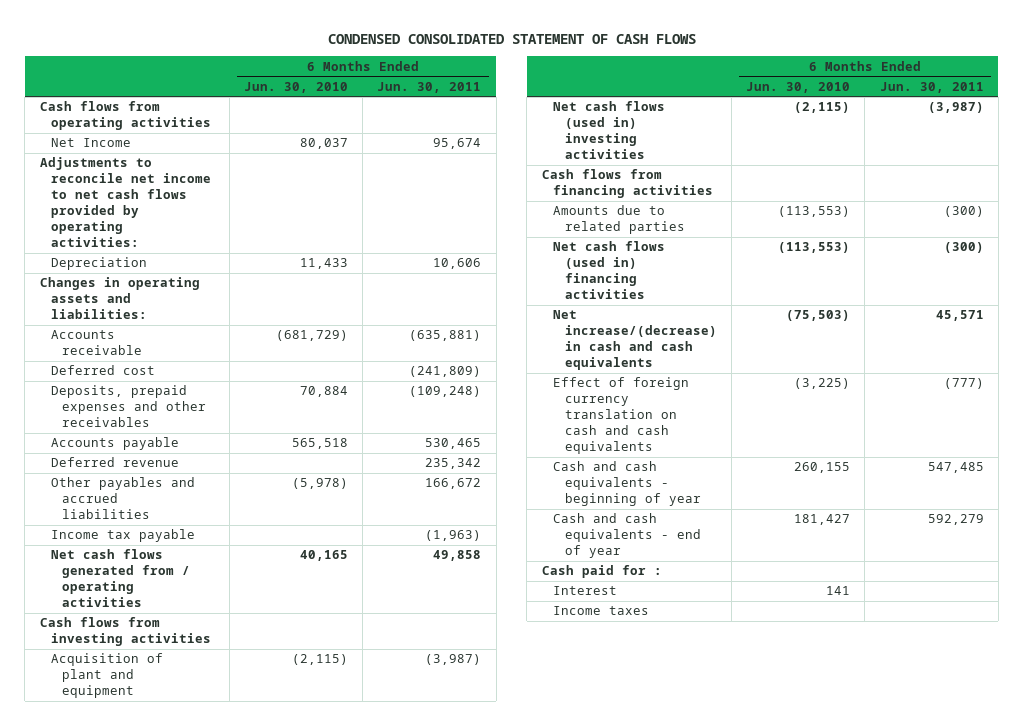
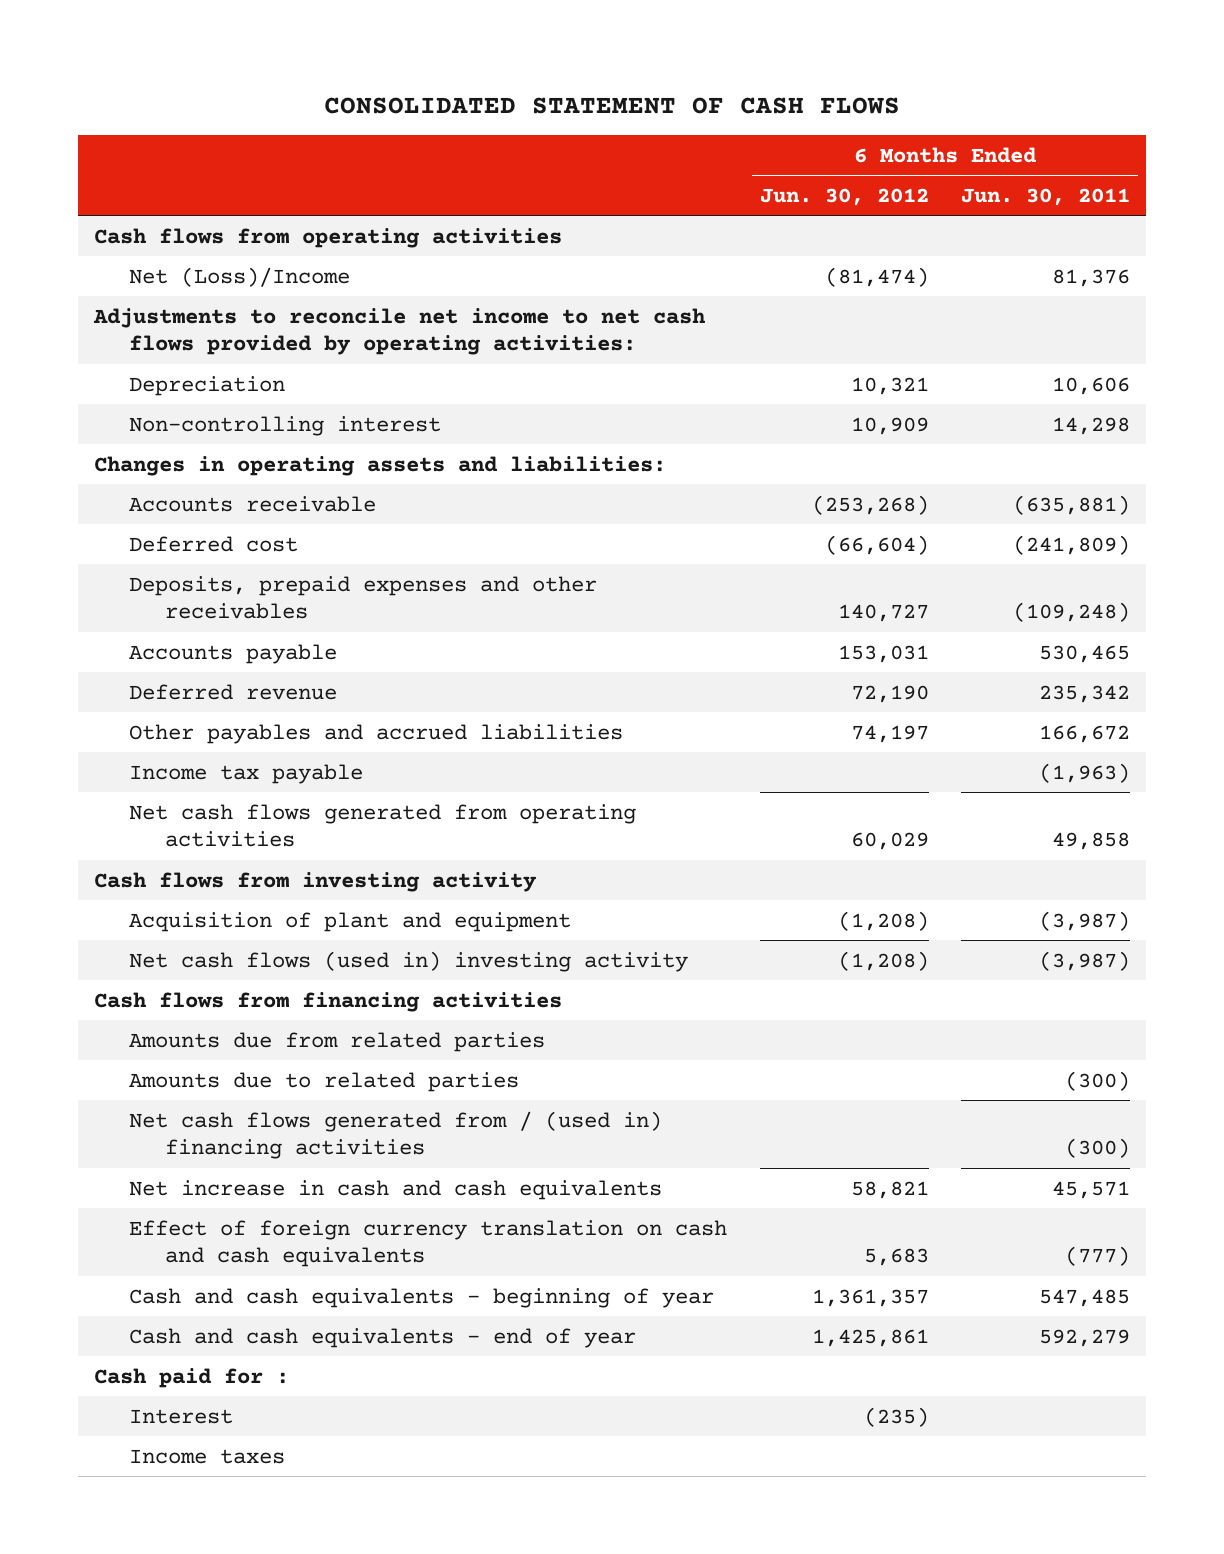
- CONDENSED CONSOLIDATED STATEMENT OF CASH FLOWS
+ CONSOLIDATED STATEMENT OF CASH FLOWS
- | 6 Months Ended Jun. 30, 2010 | 6 Months Ended Jun. 30, 2011
+ | 6 Months Ended Jun. 30, 2012 | 6 Months Ended Jun. 30, 2011
- Net Income | 80,037 | 95,674
+ Net (Loss)/Income | (81,474) | 81,376
+ Non-controlling interest | 10,909 | 14,298
- Net cash flows generated from / operating activities | 40,165 | 49,858
- Cash flows from investing activities
+ Net cash flows generated from operating activities | 60,029 | 49,858
+ Cash flows from investing activity
- Net cash flows (used in) investing activities | (2,115) | (3,987)
+ Net cash flows (used in) investing activity | (1,208) | (3,987)
+ Amounts due from related parties
- Net cash flows (used in) financing activities | (113,553) | (300)
- Net increase/(decrease) in cash and cash equivalents | (75,503) | 45,571
+ Net cash flows generated from / (used in) financing activities | | (300)
+ Net increase in cash and cash equivalents | 58,821 | 45,571

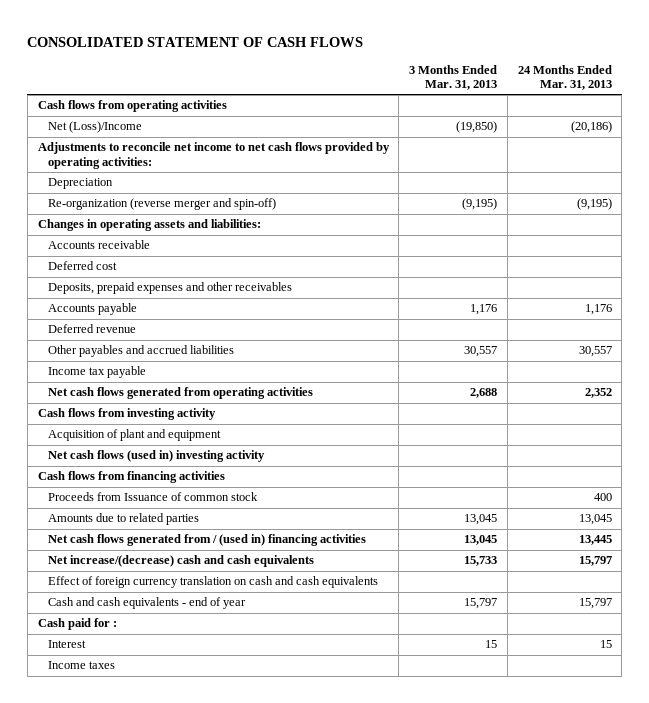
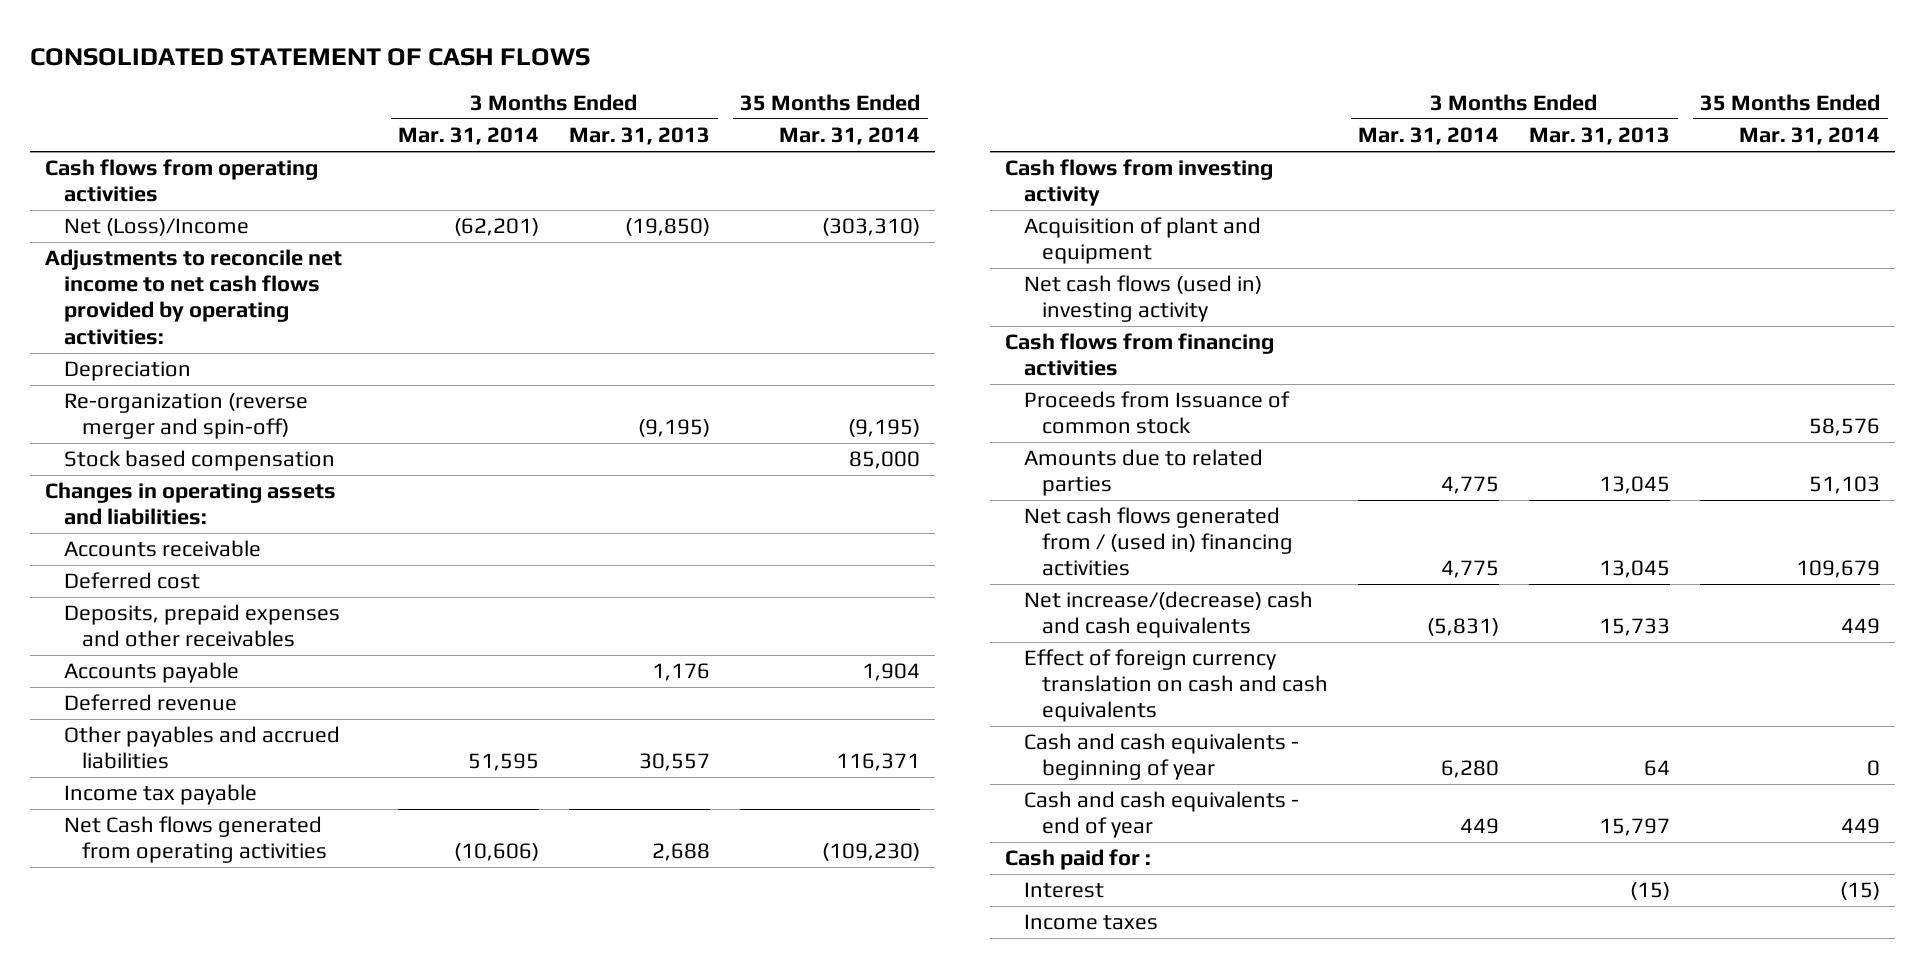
- | 3 Months Ended Mar. 31, 2013 | 24 Months Ended Mar. 31, 2013
+ | 3 Months Ended Mar. 31, 2014 | 3 Months Ended Mar. 31, 2013 | 35 Months Ended Mar. 31, 2014
+ Stock based compensation | | | 85,000
- Net cash flows generated from operating activities | 2,688 | 2,352
+ Net Cash flows generated from operating activities | (10,606) | 2,688 | (109,230)
+ Cash and cash equivalents - beginning of year | 6,280 | 64 | 0
- Interest | 15 | 15
+ Interest | | (15) | (15)

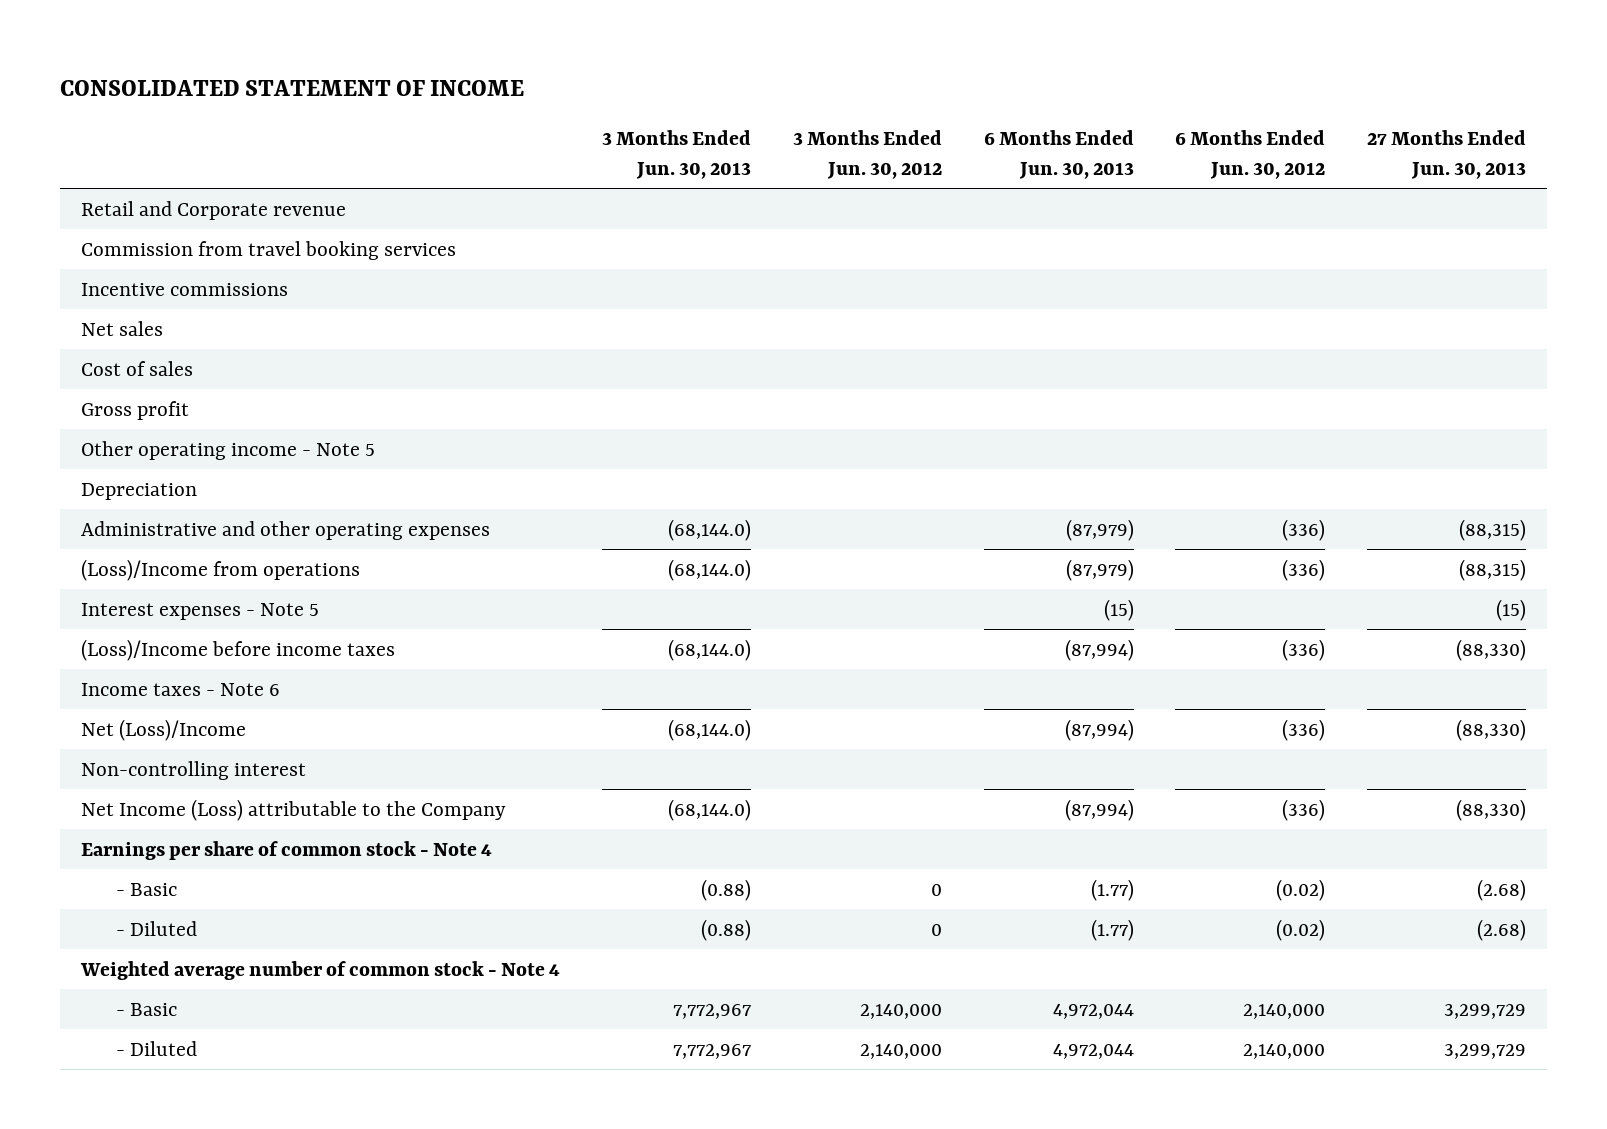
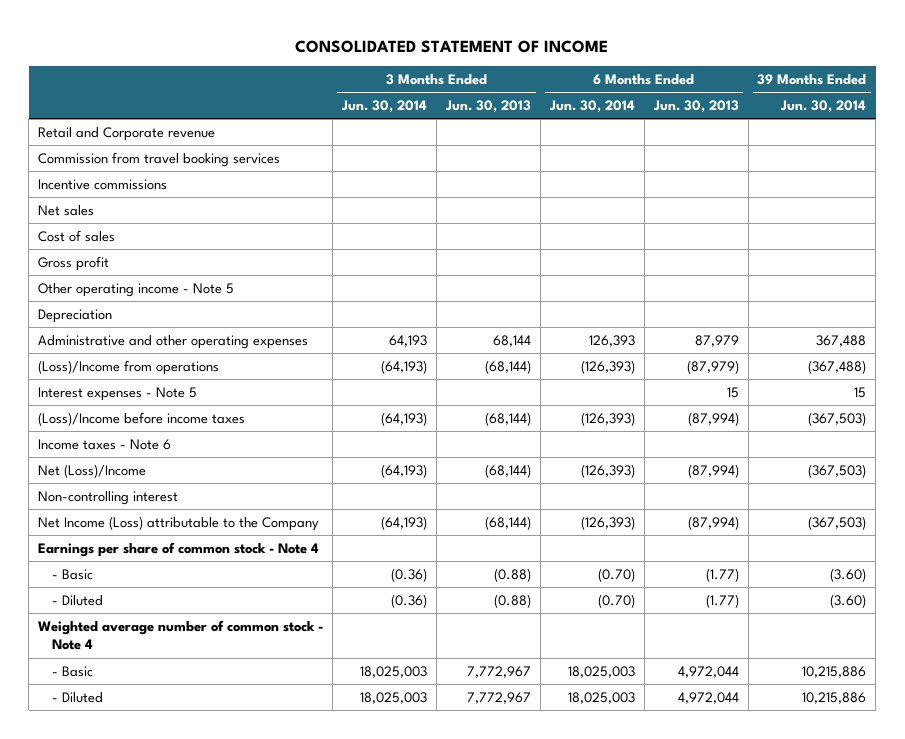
- | 3 Months Ended Jun. 30, 2013 | 3 Months Ended Jun. 30, 2012 | 6 Months Ended Jun. 30, 2013 | 6 Months Ended Jun. 30, 2012 | 27 Months Ended Jun. 30, 2013
+ | 3 Months Ended Jun. 30, 2014 | 3 Months Ended Jun. 30, 2013 | 6 Months Ended Jun. 30, 2014 | 6 Months Ended Jun. 30, 2013 | 39 Months Ended Jun. 30, 2014
- Administrative and other operating expenses | (68,144.0) | | (87,979) | (336) | (88,315)
- (Loss)/Income from operations | (68,144.0) | | (87,979) | (336) | (88,315)
- Interest expenses - Note 5 | | | (15) | | (15)
- (Loss)/Income before income taxes | (68,144.0) | | (87,994) | (336) | (88,330)
+ Administrative and other operating expenses | 64,193 | 68,144 | 126,393 | 87,979 | 367,488
+ (Loss)/Income from operations | (64,193) | (68,144) | (126,393) | (87,979) | (367,488)
+ Interest expenses - Note 5 | | | | 15 | 15
+ (Loss)/Income before income taxes | (64,193) | (68,144) | (126,393) | (87,994) | (367,503)
- Net (Loss)/Income | (68,144.0) | | (87,994) | (336) | (88,330)
+ Net (Loss)/Income | (64,193) | (68,144) | (126,393) | (87,994) | (367,503)
- Net Income (Loss) attributable to the Company | (68,144.0) | | (87,994) | (336) | (88,330)
+ Net Income (Loss) attributable to the Company | (64,193) | (68,144) | (126,393) | (87,994) | (367,503)

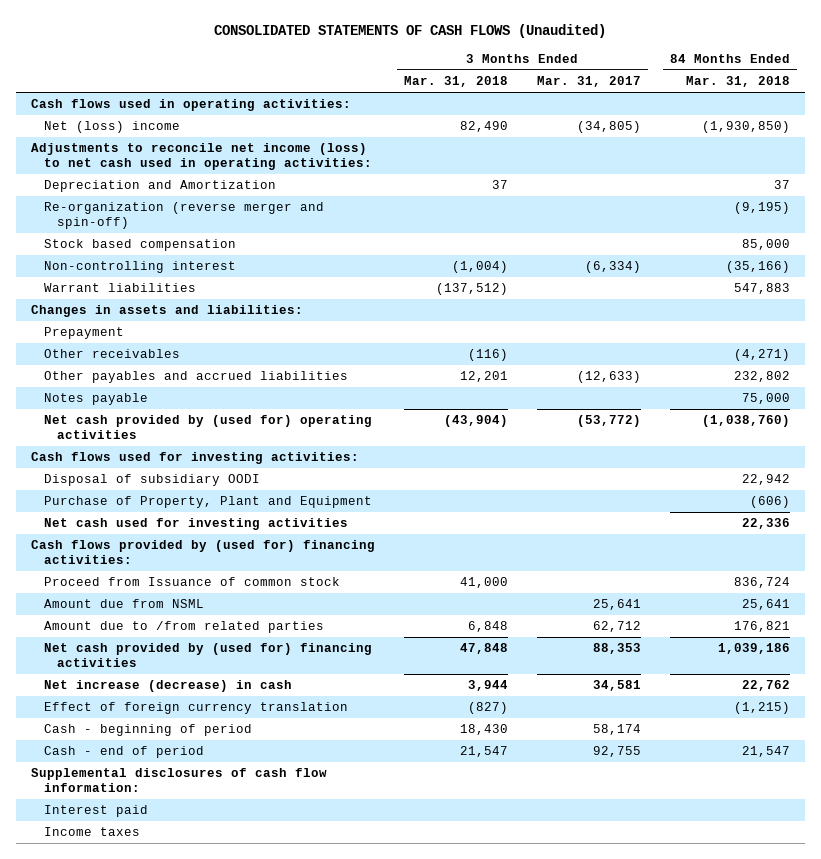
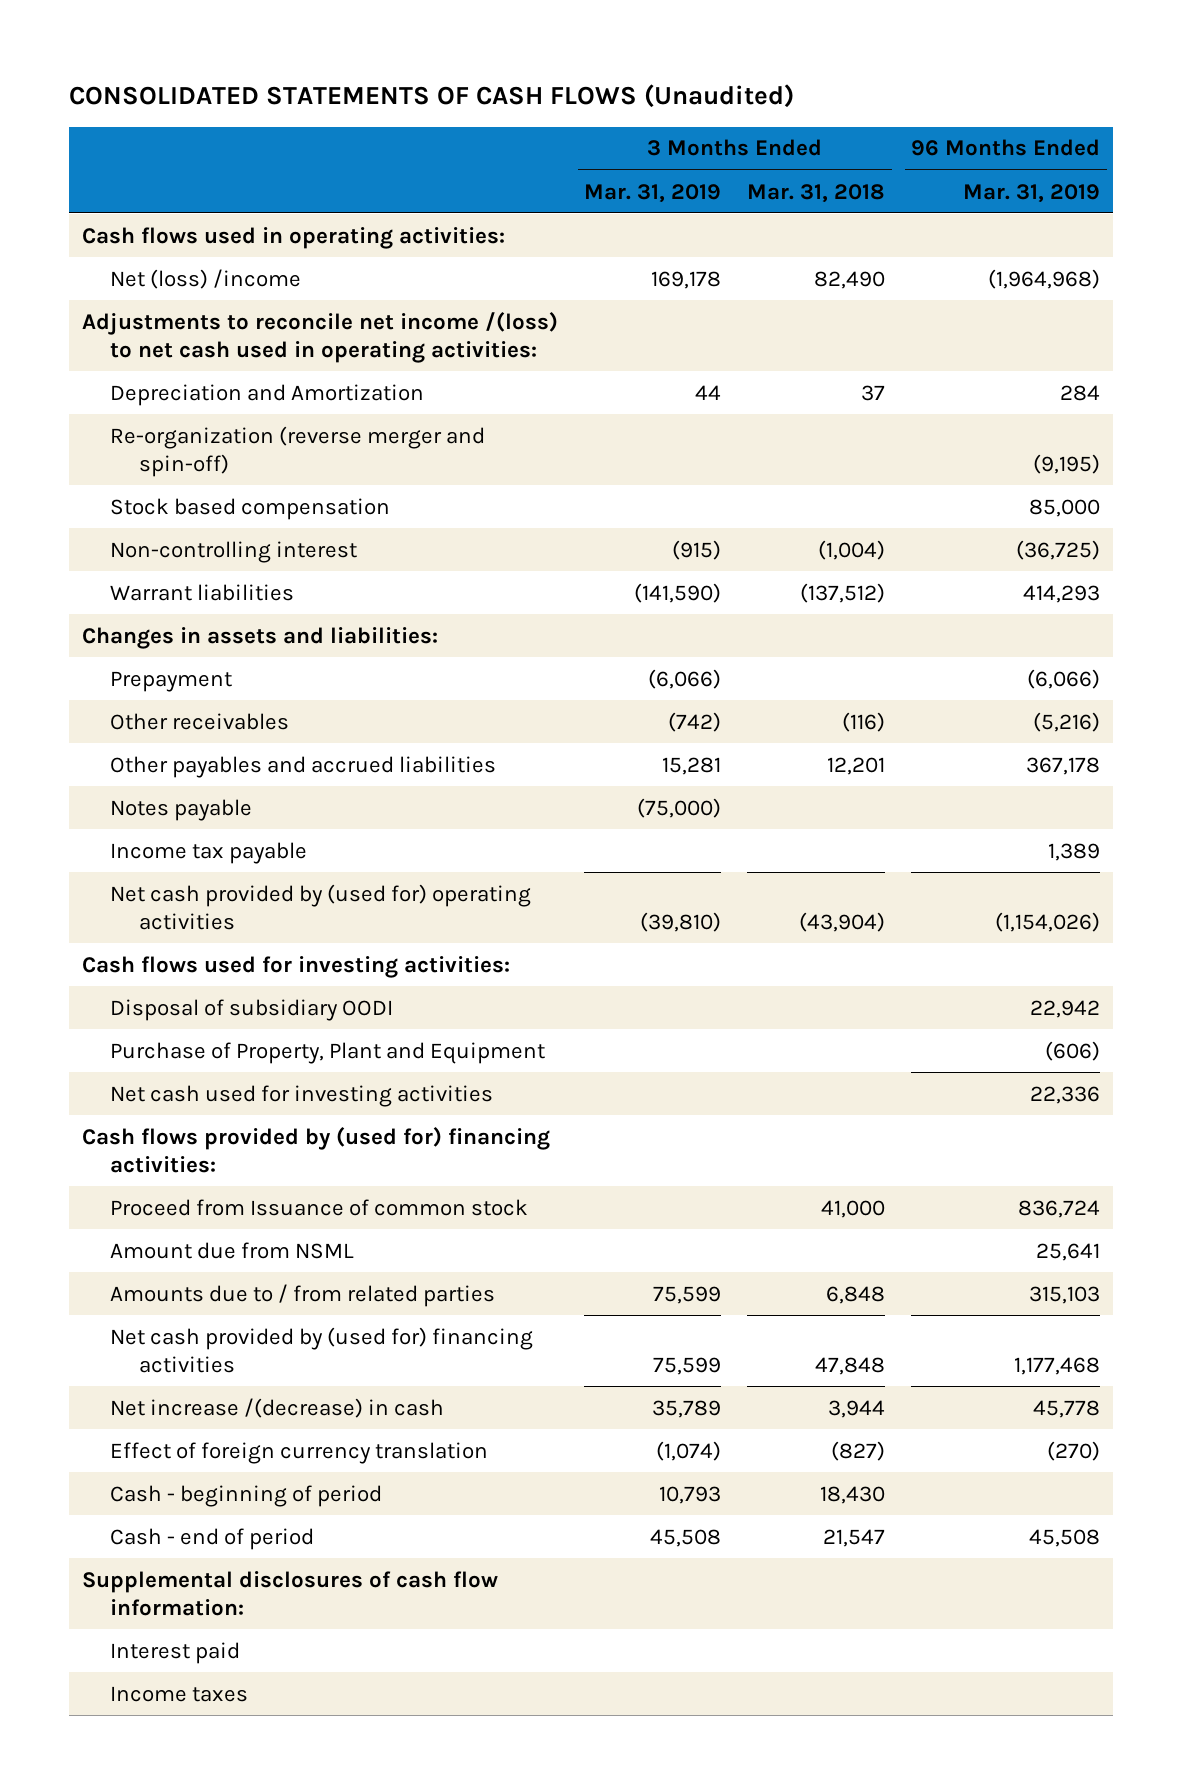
- | 3 Months Ended Mar. 31, 2018 | 3 Months Ended Mar. 31, 2017 | 84 Months Ended Mar. 31, 2018
+ | 3 Months Ended Mar. 31, 2019 | 3 Months Ended Mar. 31, 2018 | 96 Months Ended Mar. 31, 2019
- Net (loss) income | 82,490 | (34,805) | (1,930,850)
- Adjustments to reconcile net income (loss) to net cash used in operating activities:
+ Net (loss) /income | 169,178 | 82,490 | (1,964,968)
+ Adjustments to reconcile net income /(loss) to net cash used in operating activities:
+ Income tax payable | | | 1,389
- Amount due to /from related parties | 6,848 | 62,712 | 176,821
+ Amounts due to / from related parties | 75,599 | 6,848 | 315,103
- Net increase (decrease) in cash | 3,944 | 34,581 | 22,762
+ Net increase /(decrease) in cash | 35,789 | 3,944 | 45,778

